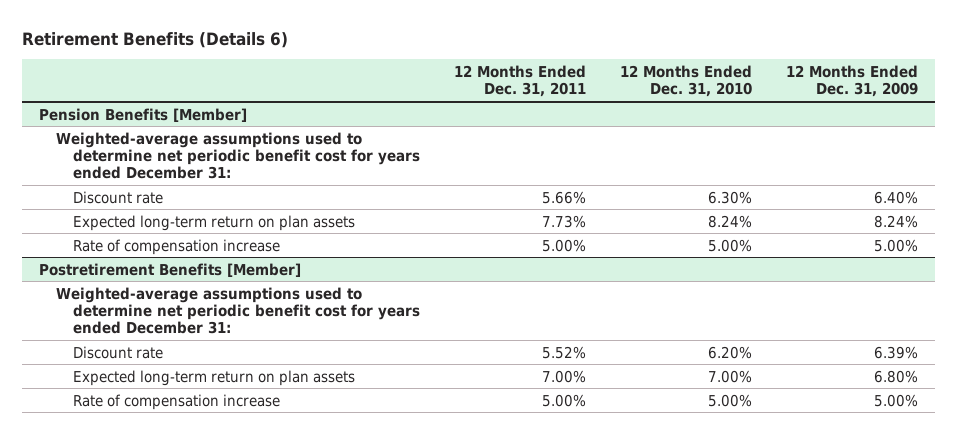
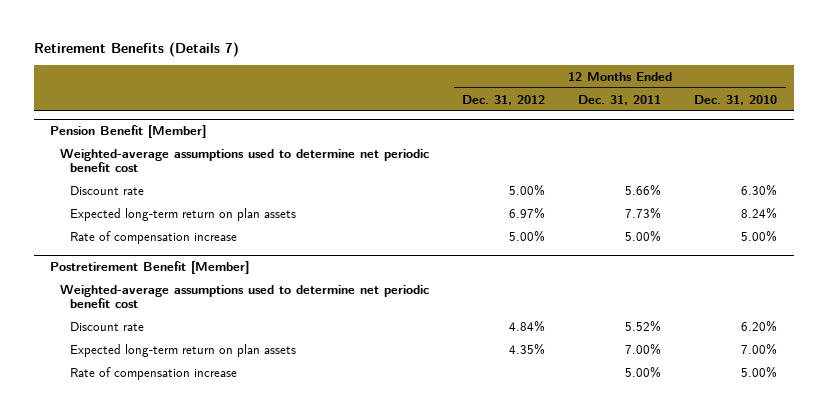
- Retirement Benefits (Details 6)
+ Retirement Benefits (Details 7)
- | 12 Months Ended Dec. 31, 2011 | 12 Months Ended Dec. 31, 2010 | 12 Months Ended Dec. 31, 2009
+ | 12 Months Ended Dec. 31, 2012 | 12 Months Ended Dec. 31, 2011 | 12 Months Ended Dec. 31, 2010
- Pension Benefits [Member]
- Weighted-average assumptions used to determine net periodic benefit cost for years ended December 31:
+ Pension Benefit [Member]
+ Weighted-average assumptions used to determine net periodic benefit cost
- Postretirement Benefits [Member]
- Weighted-average assumptions used to determine net periodic benefit cost for years ended December 31:
+ Postretirement Benefit [Member]
+ Weighted-average assumptions used to determine net periodic benefit cost

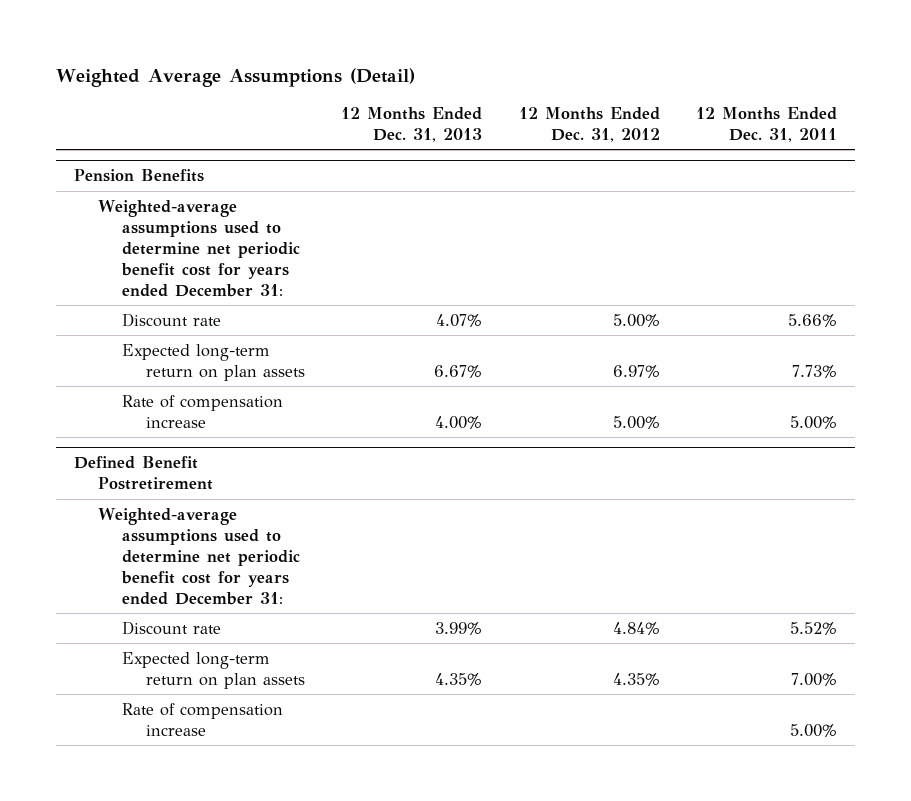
- Retirement Benefits (Details 7)
+ Weighted Average Assumptions (Detail)
- | 12 Months Ended Dec. 31, 2012 | 12 Months Ended Dec. 31, 2011 | 12 Months Ended Dec. 31, 2010
+ | 12 Months Ended Dec. 31, 2013 | 12 Months Ended Dec. 31, 2012 | 12 Months Ended Dec. 31, 2011
- Pension Benefit [Member]
- Weighted-average assumptions used to determine net periodic benefit cost
+ Pension Benefits
+ Weighted-average assumptions used to determine net periodic benefit cost for years ended December 31:
- Postretirement Benefit [Member]
- Weighted-average assumptions used to determine net periodic benefit cost
+ Defined Benefit Postretirement
+ Weighted-average assumptions used to determine net periodic benefit cost for years ended December 31:

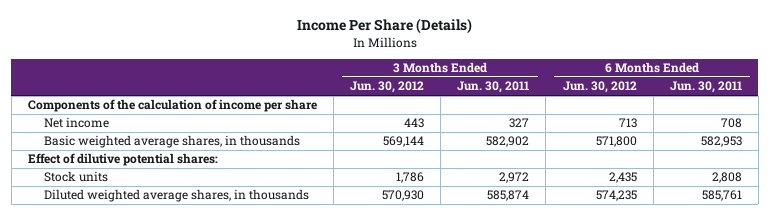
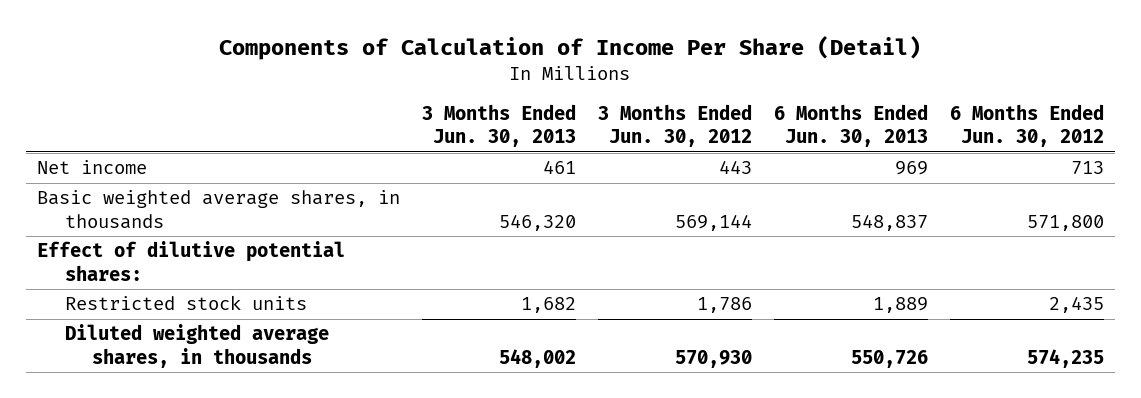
- Income Per Share (Details)
+ Components of Calculation of Income Per Share (Detail)
- | 3 Months Ended Jun. 30, 2012 | 3 Months Ended Jun. 30, 2011 | 6 Months Ended Jun. 30, 2012 | 6 Months Ended Jun. 30, 2011
+ | 3 Months Ended Jun. 30, 2013 | 3 Months Ended Jun. 30, 2012 | 6 Months Ended Jun. 30, 2013 | 6 Months Ended Jun. 30, 2012
- Components of the calculation of income per share
- Stock units | 1,786 | 2,972 | 2,435 | 2,808
+ Restricted stock units | 1,682 | 1,786 | 1,889 | 2,435

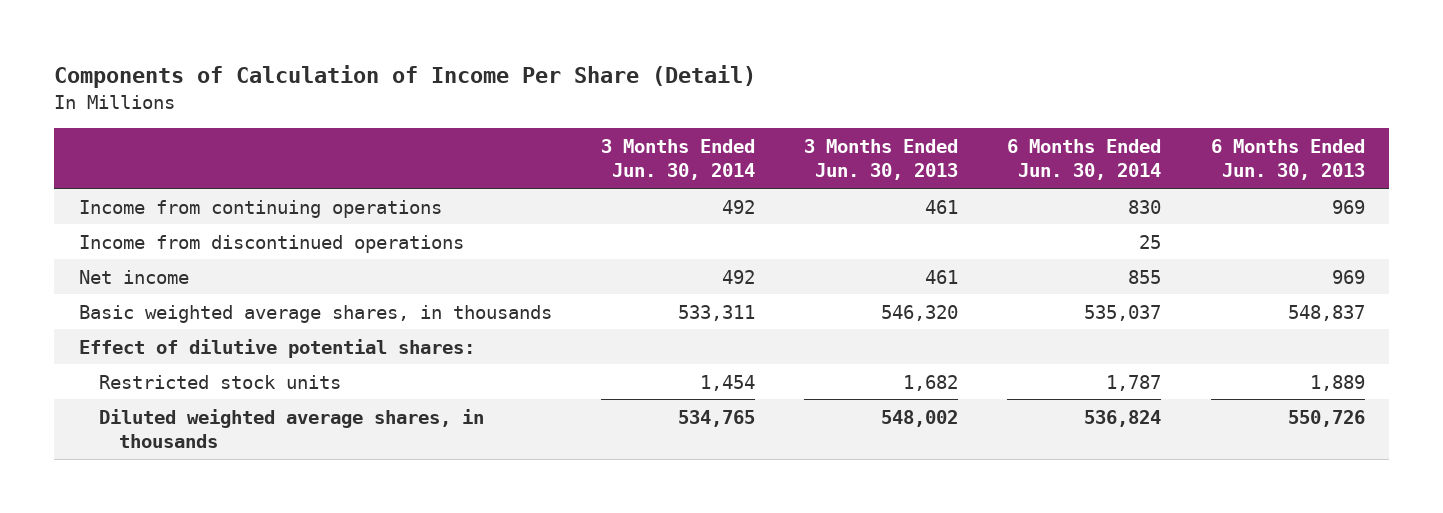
- | 3 Months Ended Jun. 30, 2013 | 3 Months Ended Jun. 30, 2012 | 6 Months Ended Jun. 30, 2013 | 6 Months Ended Jun. 30, 2012
+ | 3 Months Ended Jun. 30, 2014 | 3 Months Ended Jun. 30, 2013 | 6 Months Ended Jun. 30, 2014 | 6 Months Ended Jun. 30, 2013
+ Income from continuing operations | 492 | 461 | 830 | 969
+ Income from discontinued operations | | | 25 |

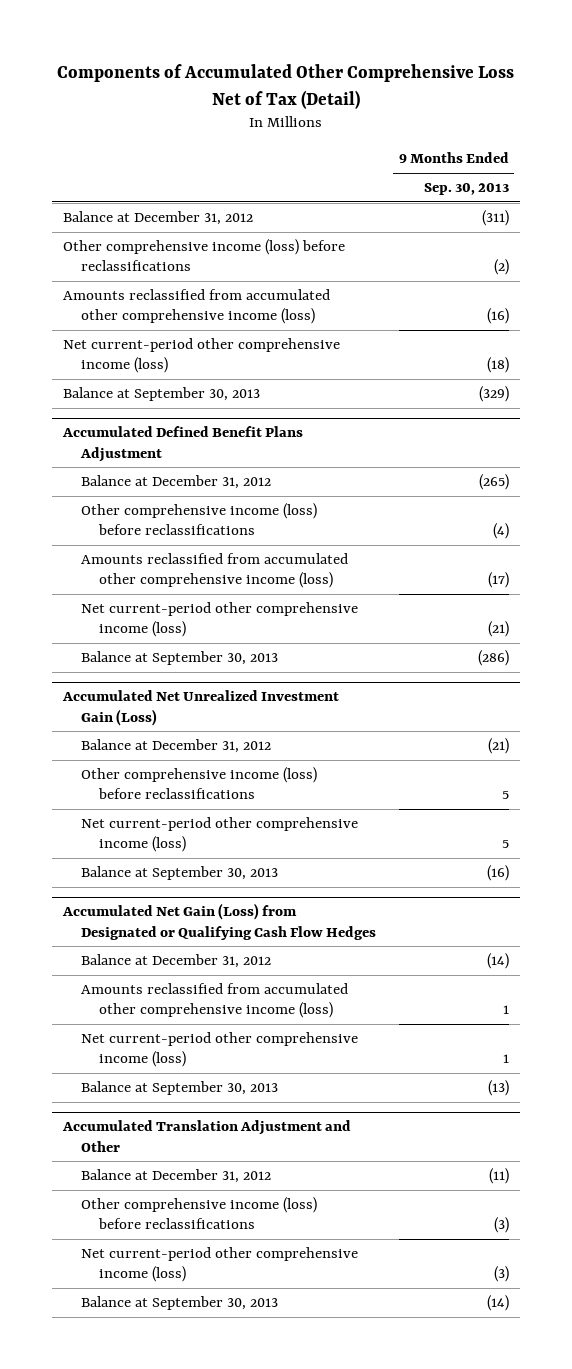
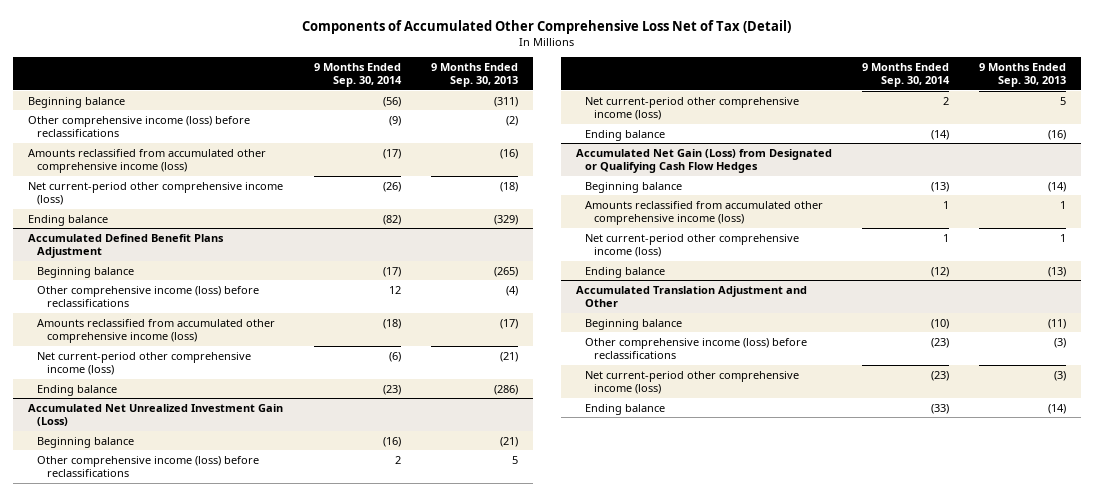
- | 9 Months Ended Sep. 30, 2013
+ | 9 Months Ended Sep. 30, 2014 | 9 Months Ended Sep. 30, 2013
- Balance at December 31, 2012 | (311)
+ Beginning balance | (56) | (311)
- Balance at September 30, 2013 | (329)
+ Ending balance | (82) | (329)
@ Accumulated Defined Benefit Plans Adjustment
- Balance at December 31, 2012 | (265)
+ Beginning balance | (17) | (265)
- Balance at September 30, 2013 | (286)
+ Ending balance | (23) | (286)
@ Accumulated Net Unrealized Investment Gain (Loss)
- Balance at December 31, 2012 | (21)
+ Beginning balance | (16) | (21)
- Balance at September 30, 2013 | (16)
+ Ending balance | (14) | (16)
@ Accumulated Net Gain (Loss) from Designated or Qualifying Cash Flow Hedges
- Balance at December 31, 2012 | (14)
+ Beginning balance | (13) | (14)
- Balance at September 30, 2013 | (13)
+ Ending balance | (12) | (13)
@ Accumulated Translation Adjustment and Other
- Balance at December 31, 2012 | (11)
+ Beginning balance | (10) | (11)
- Balance at September 30, 2013 | (14)
+ Ending balance | (33) | (14)

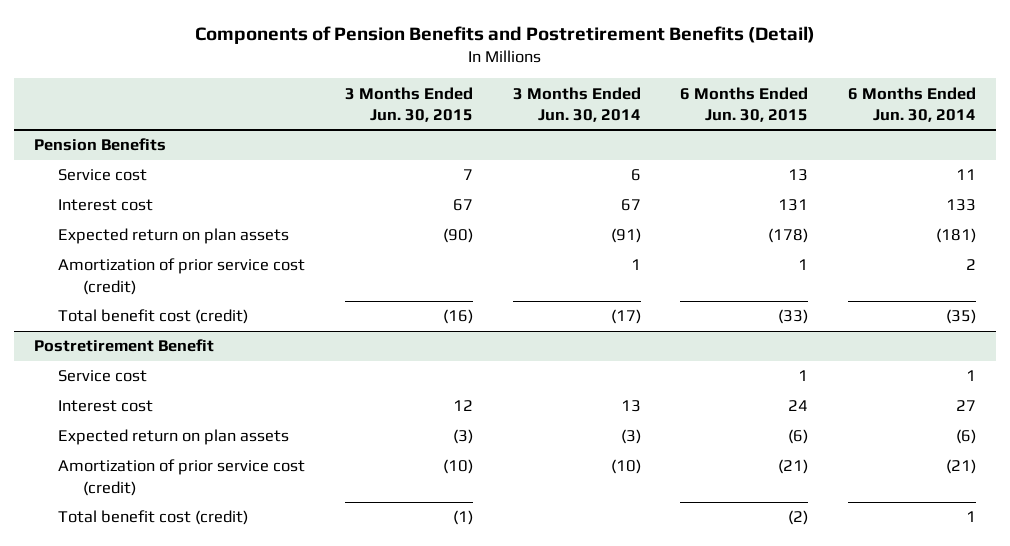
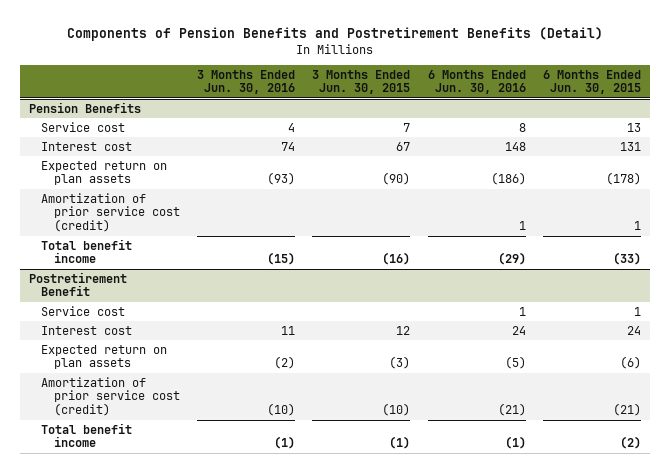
- | 3 Months Ended Jun. 30, 2015 | 3 Months Ended Jun. 30, 2014 | 6 Months Ended Jun. 30, 2015 | 6 Months Ended Jun. 30, 2014
+ | 3 Months Ended Jun. 30, 2016 | 3 Months Ended Jun. 30, 2015 | 6 Months Ended Jun. 30, 2016 | 6 Months Ended Jun. 30, 2015
@ Pension Benefits
- Total benefit cost (credit) | (16) | (17) | (33) | (35)
+ Total benefit income | (15) | (16) | (29) | (33)
@ Postretirement Benefit
- Total benefit cost (credit) | (1) | | (2) | 1
+ Total benefit income | (1) | (1) | (1) | (2)

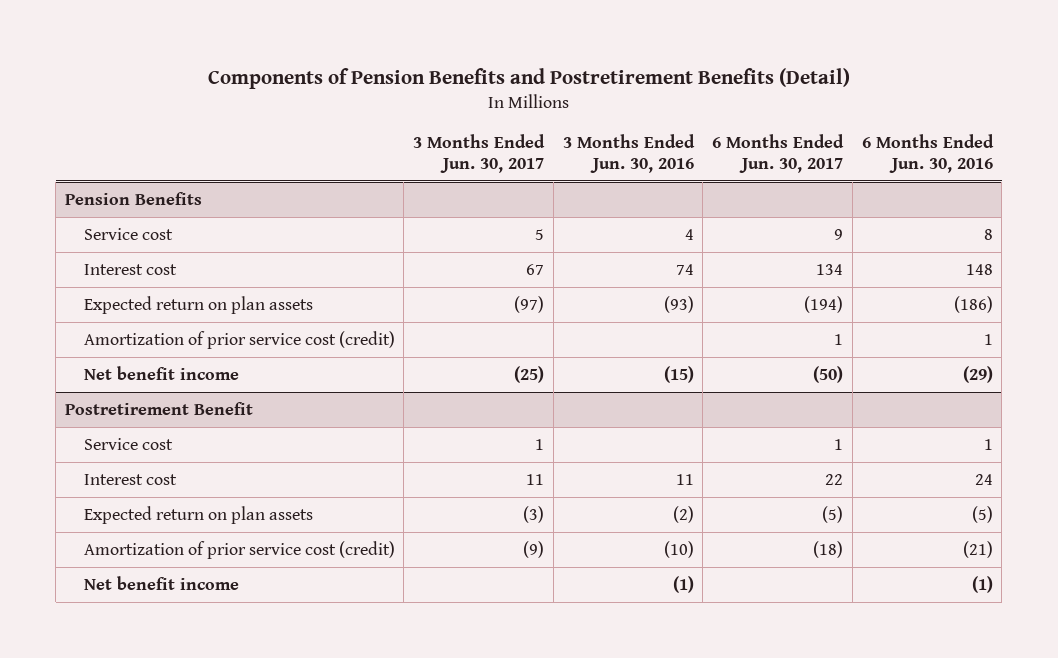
- | 3 Months Ended Jun. 30, 2016 | 3 Months Ended Jun. 30, 2015 | 6 Months Ended Jun. 30, 2016 | 6 Months Ended Jun. 30, 2015
+ | 3 Months Ended Jun. 30, 2017 | 3 Months Ended Jun. 30, 2016 | 6 Months Ended Jun. 30, 2017 | 6 Months Ended Jun. 30, 2016
@ Pension Benefits
- Total benefit income | (15) | (16) | (29) | (33)
+ Net benefit income | (25) | (15) | (50) | (29)
@ Postretirement Benefit
- Total benefit income | (1) | (1) | (1) | (2)
+ Net benefit income | | (1) | | (1)

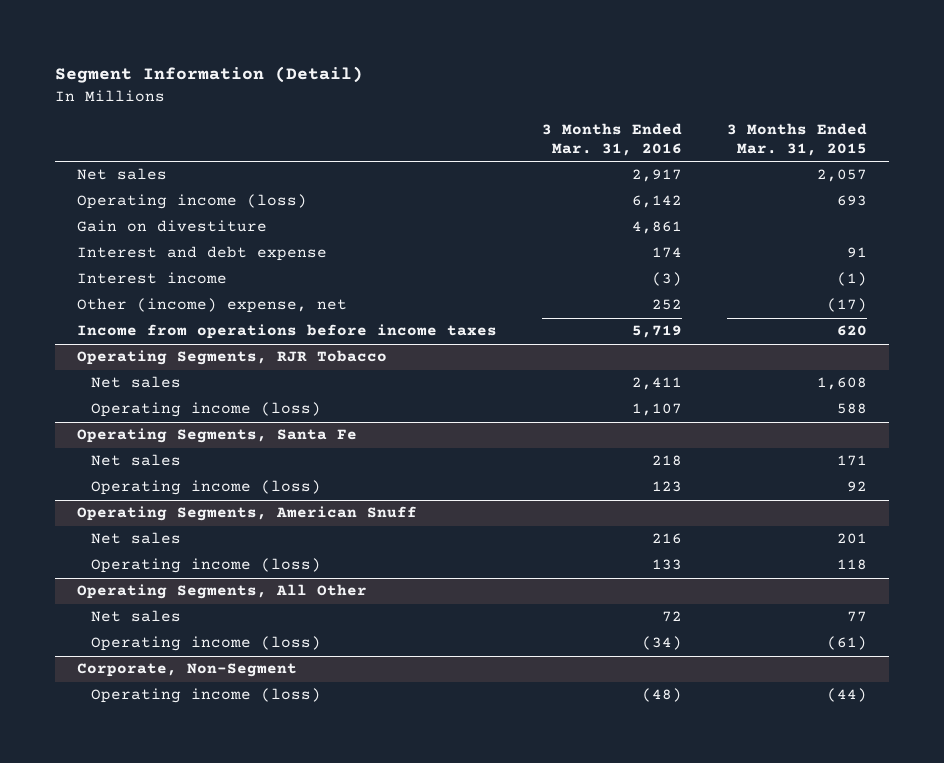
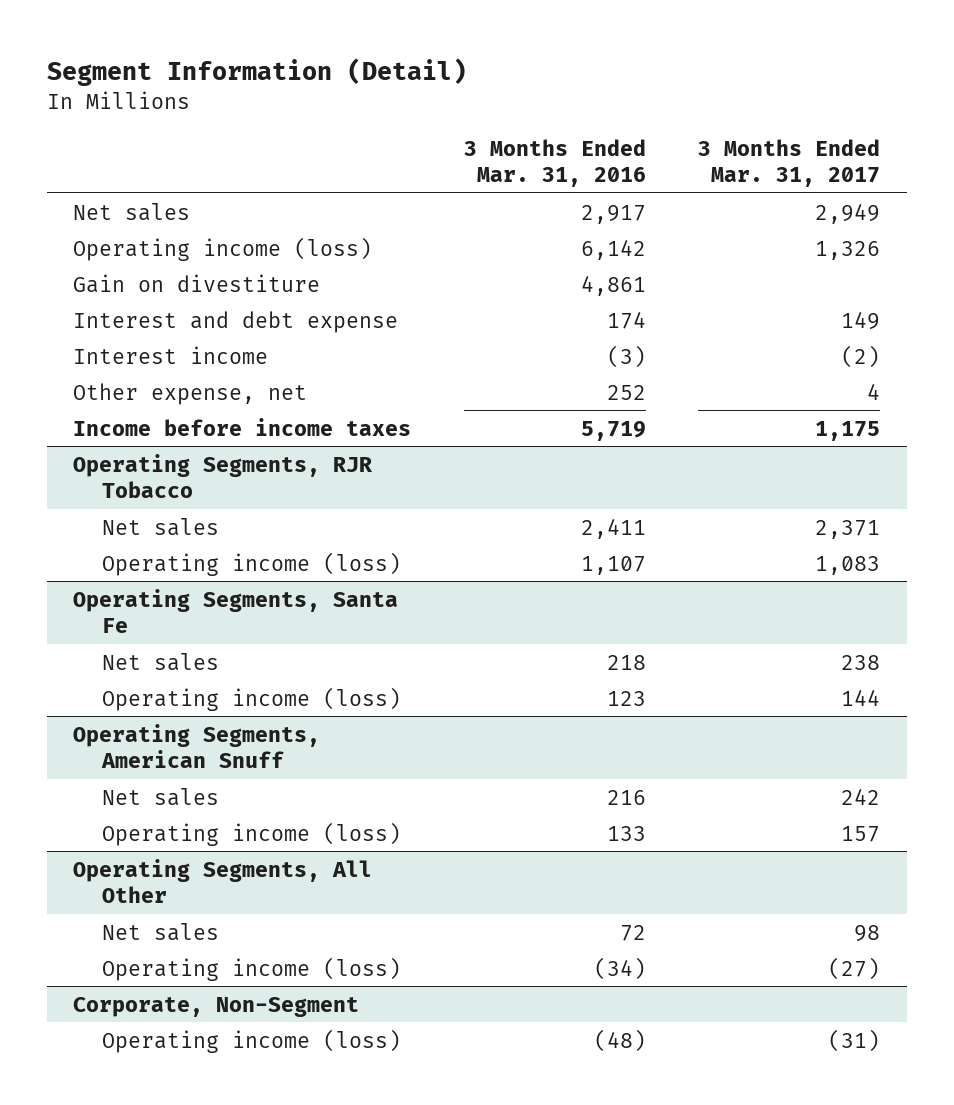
- | 3 Months Ended Mar. 31, 2016 | 3 Months Ended Mar. 31, 2015
+ | 3 Months Ended Mar. 31, 2016 | 3 Months Ended Mar. 31, 2017
- Other (income) expense, net | 252 | (17)
- Income from operations before income taxes | 5,719 | 620
+ Other expense, net | 252 | 4
+ Income before income taxes | 5,719 | 1,175

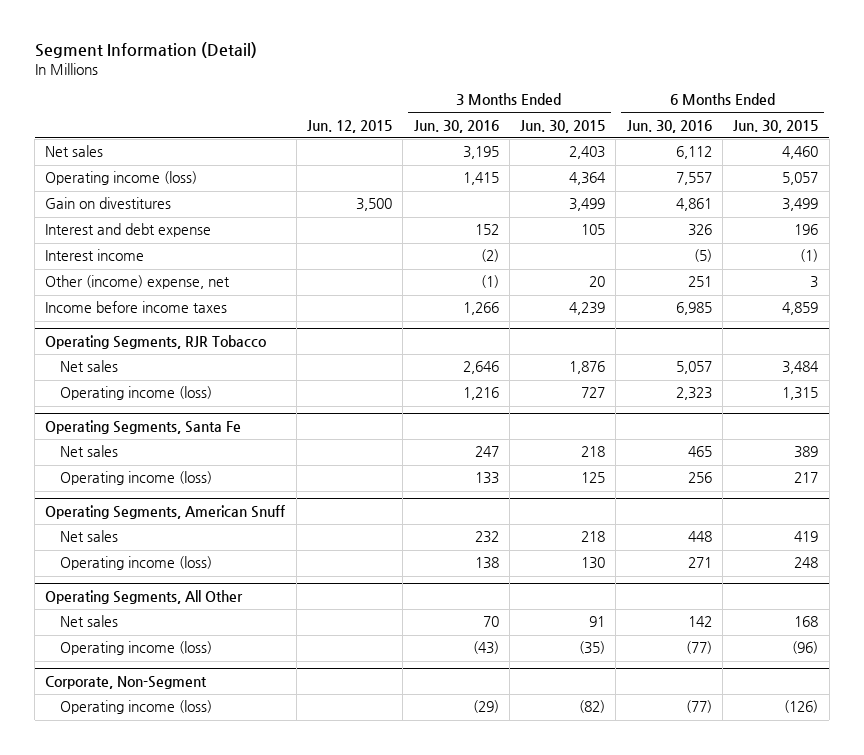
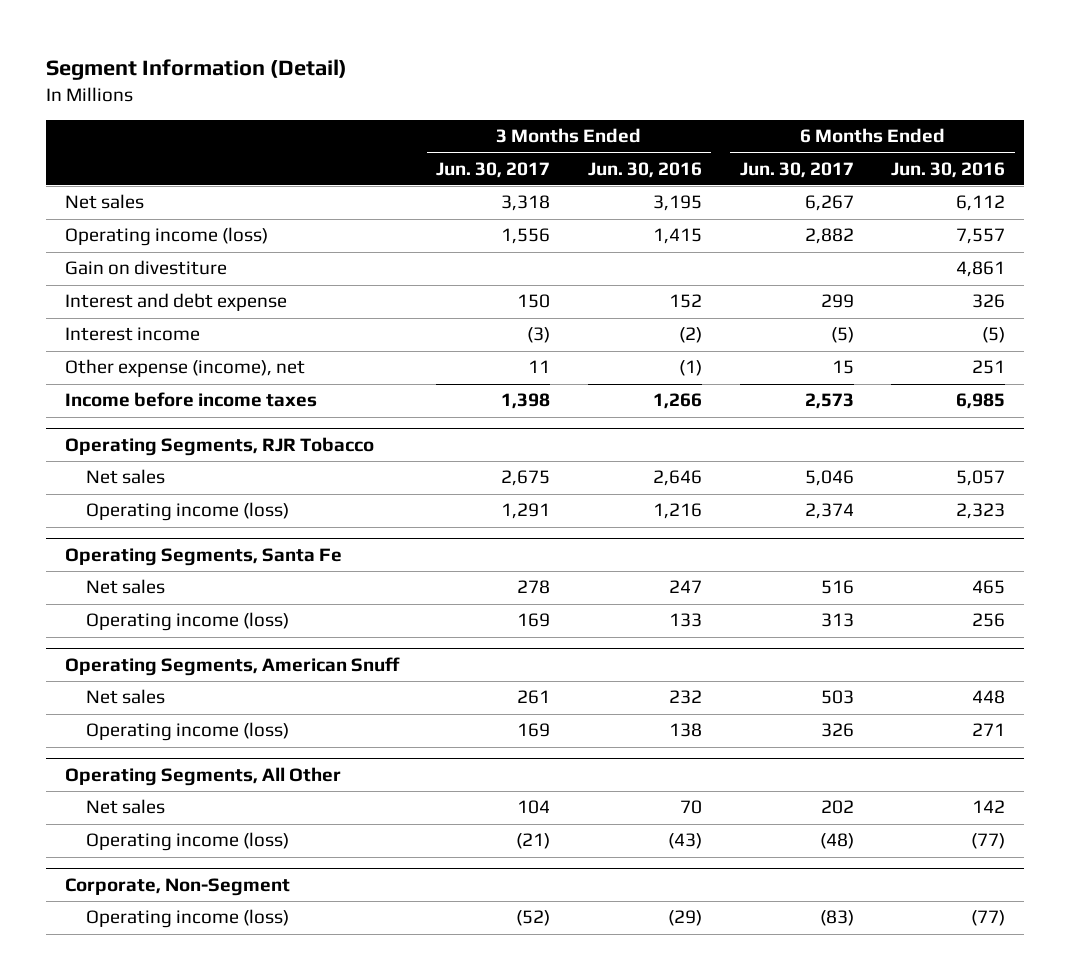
- | Jun. 12, 2015 | 3 Months Ended Jun. 30, 2016 | 3 Months Ended Jun. 30, 2015 | 6 Months Ended Jun. 30, 2016 | 6 Months Ended Jun. 30, 2015
+ | 3 Months Ended Jun. 30, 2017 | 3 Months Ended Jun. 30, 2016 | 6 Months Ended Jun. 30, 2017 | 6 Months Ended Jun. 30, 2016
- Gain on divestitures | 3,500 | | 3,499 | 4,861 | 3,499
+ Gain on divestiture | | | | 4,861
- Other (income) expense, net | | (1) | 20 | 251 | 3
+ Other expense (income), net | 11 | (1) | 15 | 251

